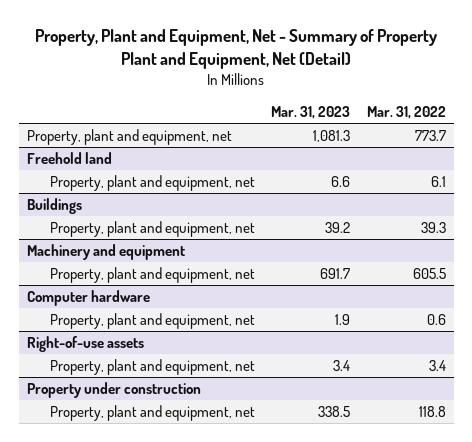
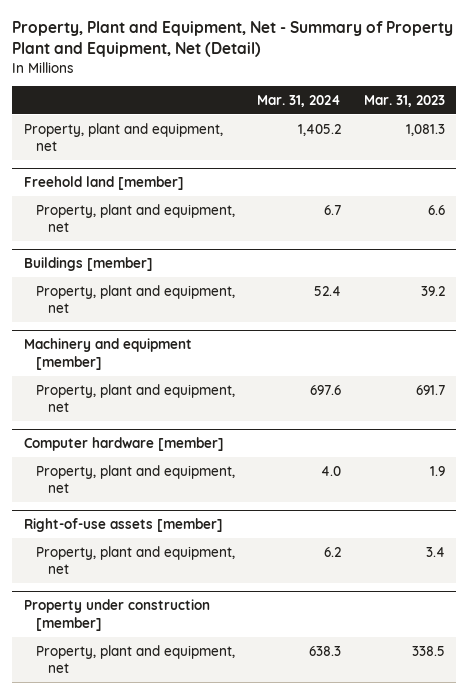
- | Mar. 31, 2023 | Mar. 31, 2022
+ | Mar. 31, 2024 | Mar. 31, 2023
- Freehold land
+ Freehold land [member]
- Buildings
+ Buildings [member]
- Machinery and equipment
+ Machinery and equipment [member]
- Computer hardware
+ Computer hardware [member]
- Right-of-use assets
+ Right-of-use assets [member]
- Property under construction
+ Property under construction [member]

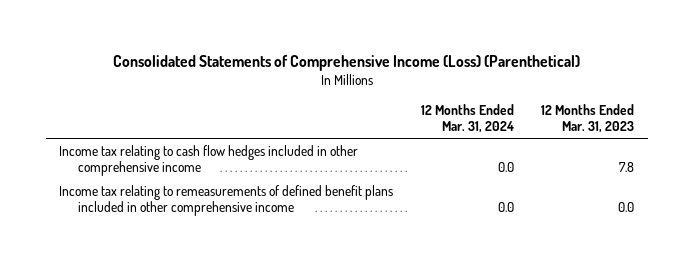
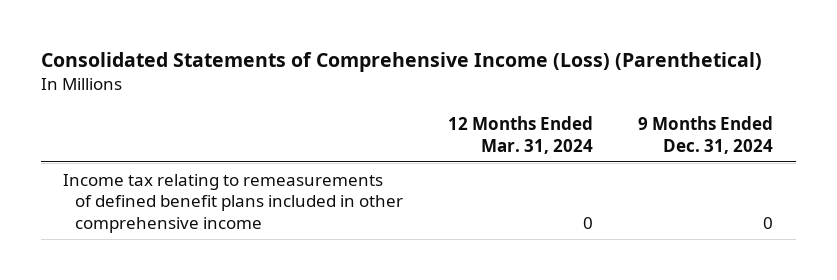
- | 12 Months Ended Mar. 31, 2024 | 12 Months Ended Mar. 31, 2023
+ | 12 Months Ended Mar. 31, 2024 | 9 Months Ended Dec. 31, 2024
- Income tax relating to cash flow hedges included in other comprehensive income | 0.0 | 7.8
- Income tax relating to remeasurements of defined benefit plans included in other comprehensive income | 0.0 | 0.0
+ Income tax relating to remeasurements of defined benefit plans included in other comprehensive income | 0 | 0

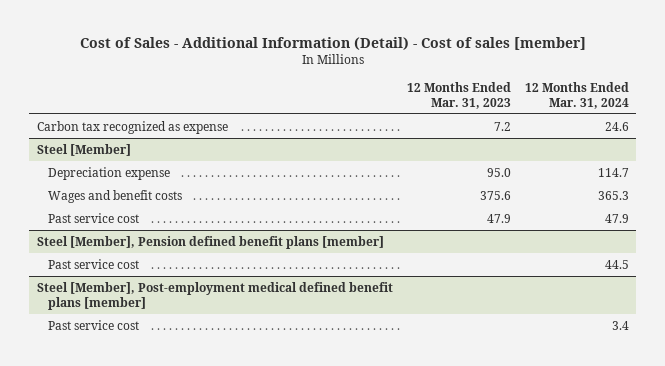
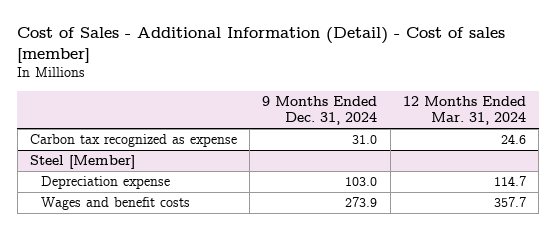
- | 12 Months Ended Mar. 31, 2023 | 12 Months Ended Mar. 31, 2024
+ | 9 Months Ended Dec. 31, 2024 | 12 Months Ended Mar. 31, 2024
@ Steel [Member]
- Wages and benefit costs | 375.6 | 365.3
- Past service cost | 47.9 | 47.9
- Steel [Member], Pension defined benefit plans [member]
- Past service cost | | 44.5
- Steel [Member], Post-employment medical defined benefit plans [member]
- Past service cost | | 3.4
@ Steel [Member]
+ Wages and benefit costs | 273.9 | 357.7

